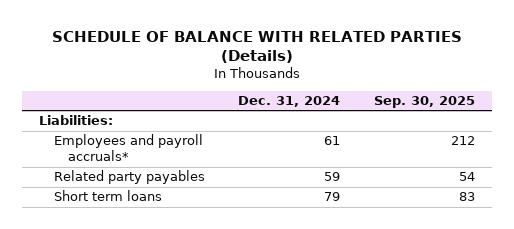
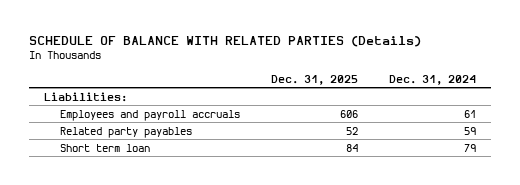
- | Dec. 31, 2024 | Sep. 30, 2025
+ | Dec. 31, 2025 | Dec. 31, 2024
- Employees and payroll accruals* | 61 | 212
+ Employees and payroll accruals | 606 | 61
- Short term loans | 79 | 83
+ Short term loan | 84 | 79

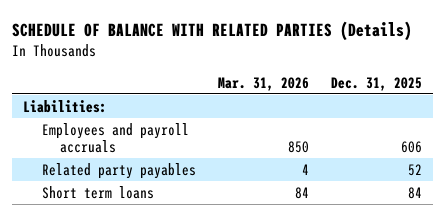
- | Dec. 31, 2025 | Dec. 31, 2024
+ | Mar. 31, 2026 | Dec. 31, 2025
- Short term loan | 84 | 79
+ Short term loans | 84 | 84

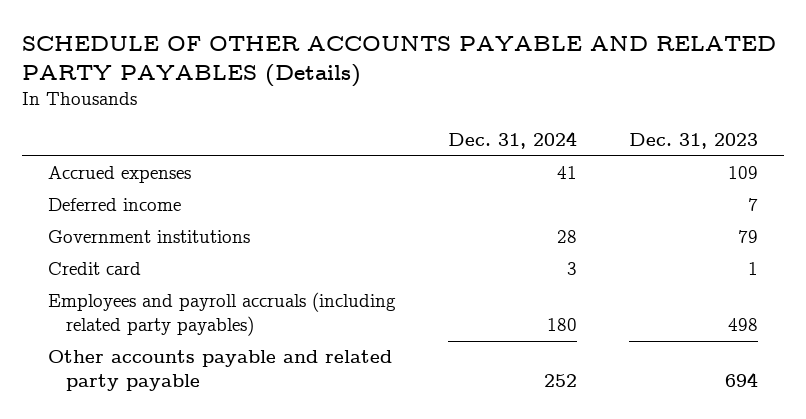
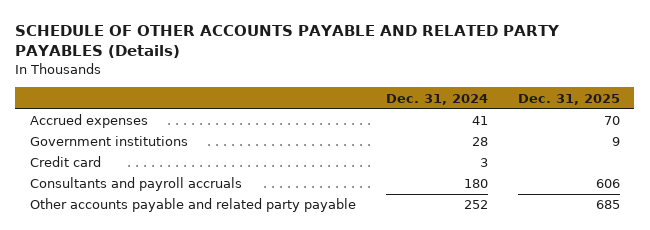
- | Dec. 31, 2024 | Dec. 31, 2023
+ | Dec. 31, 2024 | Dec. 31, 2025
- Deferred income | | 7
- Employees and payroll accruals (including related party payables) | 180 | 498
+ Consultants and payroll accruals | 180 | 606

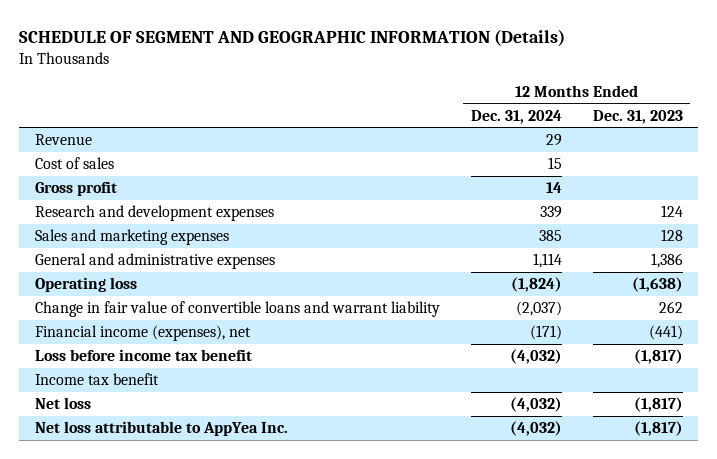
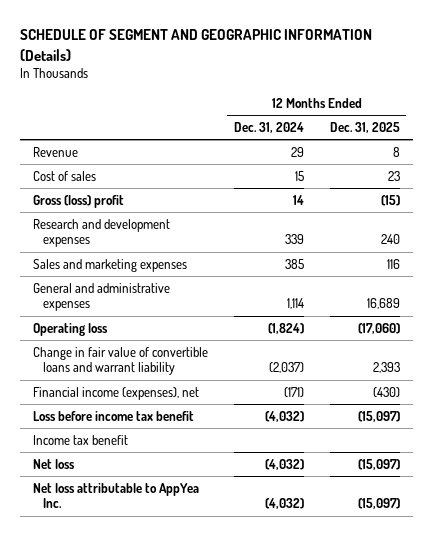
- | 12 Months Ended Dec. 31, 2024 | 12 Months Ended Dec. 31, 2023
+ | 12 Months Ended Dec. 31, 2024 | 12 Months Ended Dec. 31, 2025
- Gross profit | 14 |
+ Gross (loss) profit | 14 | (15)

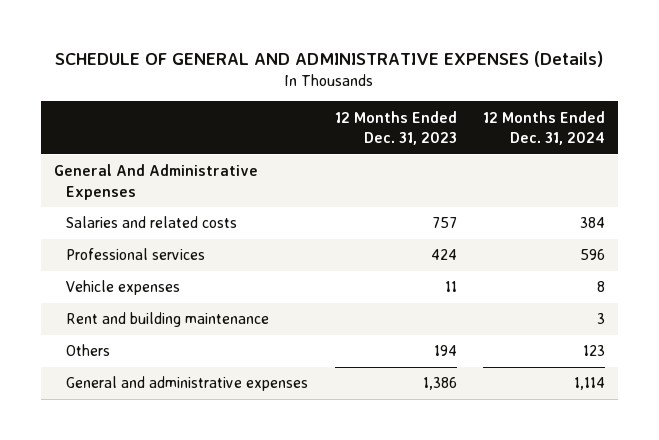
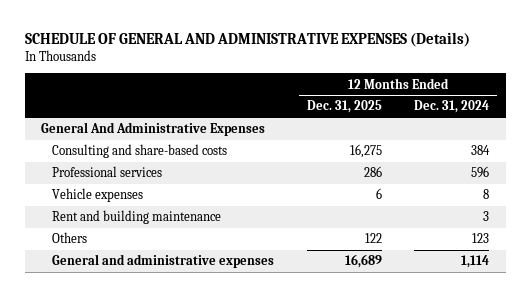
- | 12 Months Ended Dec. 31, 2023 | 12 Months Ended Dec. 31, 2024
+ | 12 Months Ended Dec. 31, 2025 | 12 Months Ended Dec. 31, 2024
- Salaries and related costs | 757 | 384
+ Consulting and share-based costs | 16,275 | 384

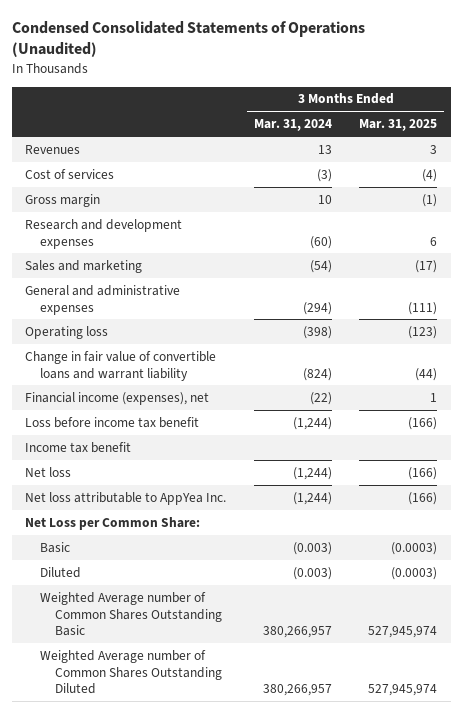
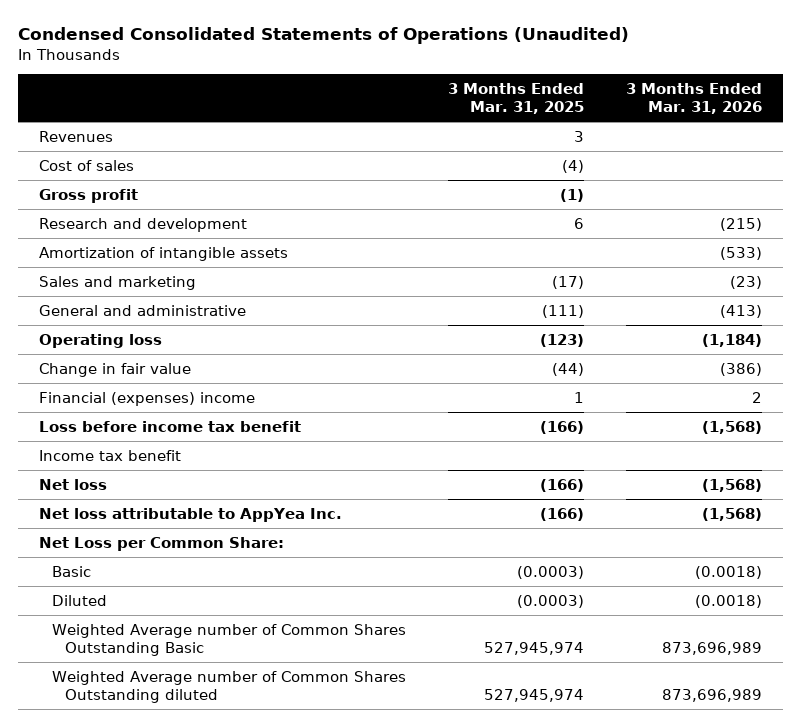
- | 3 Months Ended Mar. 31, 2024 | 3 Months Ended Mar. 31, 2025
+ | 3 Months Ended Mar. 31, 2025 | 3 Months Ended Mar. 31, 2026
- Cost of services | (3) | (4)
- Gross margin | 10 | (1)
- Research and development expenses | (60) | 6
+ Cost of sales | (4) |
+ Gross profit | (1) |
+ Research and development | 6 | (215)
+ Amortization of intangible assets | | (533)
- General and administrative expenses | (294) | (111)
+ General and administrative | (111) | (413)
- Change in fair value of convertible loans and warrant liability | (824) | (44)
- Financial income (expenses), net | (22) | 1
+ Change in fair value | (44) | (386)
+ Financial (expenses) income | 1 | 2
- Weighted Average number of Common Shares Outstanding Diluted | 380,266,957 | 527,945,974
+ Weighted Average number of Common Shares Outstanding diluted | 527,945,974 | 873,696,989

